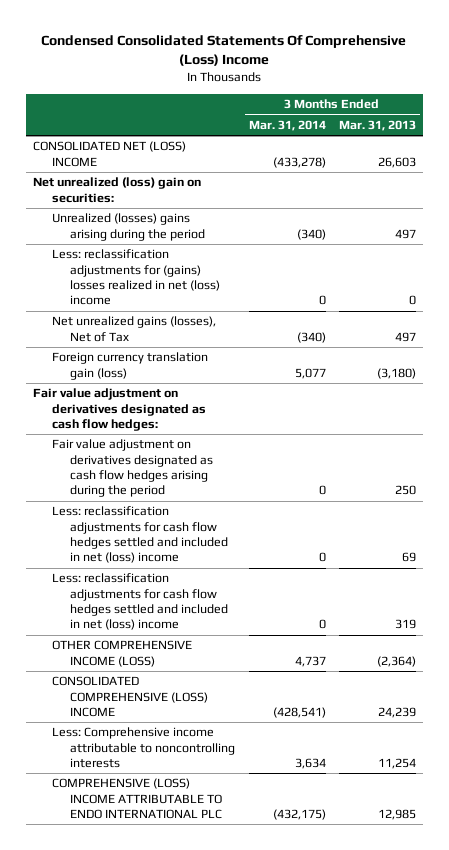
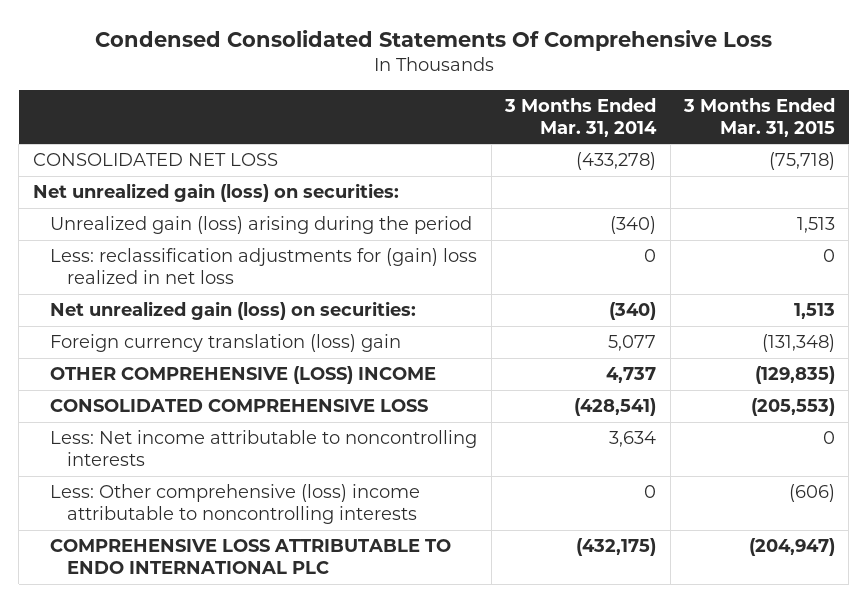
- Condensed Consolidated Statements Of Comprehensive (Loss) Income
+ Condensed Consolidated Statements Of Comprehensive Loss
- | 3 Months Ended Mar. 31, 2014 | 3 Months Ended Mar. 31, 2013
+ | 3 Months Ended Mar. 31, 2014 | 3 Months Ended Mar. 31, 2015
- CONSOLIDATED NET (LOSS) INCOME | (433,278) | 26,603
- Net unrealized (loss) gain on securities:
- Unrealized (losses) gains arising during the period | (340) | 497
- Less: reclassification adjustments for (gains) losses realized in net (loss) income | 0 | 0
- Net unrealized gains (losses), Net of Tax | (340) | 497
- Foreign currency translation gain (loss) | 5,077 | (3,180)
- Fair value adjustment on derivatives designated as cash flow hedges:
- Fair value adjustment on derivatives designated as cash flow hedges arising during the period | 0 | 250
- Less: reclassification adjustments for cash flow hedges settled and included in net (loss) income | 0 | 69
- Less: reclassification adjustments for cash flow hedges settled and included in net (loss) income | 0 | 319
- OTHER COMPREHENSIVE INCOME (LOSS) | 4,737 | (2,364)
- CONSOLIDATED COMPREHENSIVE (LOSS) INCOME | (428,541) | 24,239
- Less: Comprehensive income attributable to noncontrolling interests | 3,634 | 11,254
- COMPREHENSIVE (LOSS) INCOME ATTRIBUTABLE TO ENDO INTERNATIONAL PLC | (432,175) | 12,985
+ CONSOLIDATED NET LOSS | (433,278) | (75,718)
+ Net unrealized gain (loss) on securities:
+ Unrealized gain (loss) arising during the period | (340) | 1,513
+ Less: reclassification adjustments for (gain) loss realized in net loss | 0 | 0
+ Net unrealized gain (loss) on securities: | (340) | 1,513
+ Foreign currency translation (loss) gain | 5,077 | (131,348)
+ OTHER COMPREHENSIVE (LOSS) INCOME | 4,737 | (129,835)
+ CONSOLIDATED COMPREHENSIVE LOSS | (428,541) | (205,553)
+ Less: Net income attributable to noncontrolling interests | 3,634 | 0
+ Less: Other comprehensive (loss) income attributable to noncontrolling interests | 0 | (606)
+ COMPREHENSIVE LOSS ATTRIBUTABLE TO ENDO INTERNATIONAL PLC | (432,175) | (204,947)

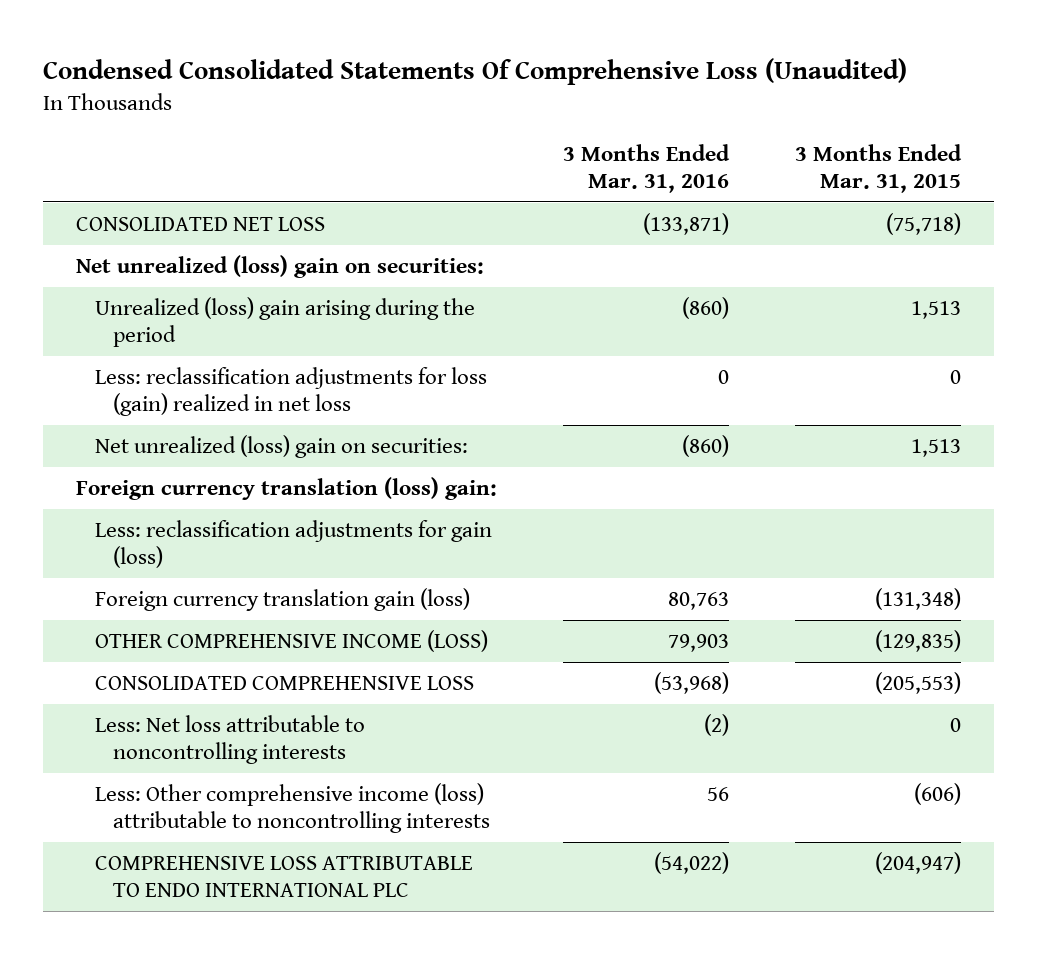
- Condensed Consolidated Statements Of Comprehensive Loss
+ Condensed Consolidated Statements Of Comprehensive Loss (Unaudited)
- | 3 Months Ended Mar. 31, 2014 | 3 Months Ended Mar. 31, 2015
+ | 3 Months Ended Mar. 31, 2016 | 3 Months Ended Mar. 31, 2015
- Net unrealized gain (loss) on securities:
- Unrealized gain (loss) arising during the period | (340) | 1,513
- Less: reclassification adjustments for (gain) loss realized in net loss | 0 | 0
- Net unrealized gain (loss) on securities: | (340) | 1,513
- Foreign currency translation (loss) gain | 5,077 | (131,348)
- OTHER COMPREHENSIVE (LOSS) INCOME | 4,737 | (129,835)
+ Net unrealized (loss) gain on securities:
+ Unrealized (loss) gain arising during the period | (860) | 1,513
+ Less: reclassification adjustments for loss (gain) realized in net loss | 0 | 0
+ Net unrealized (loss) gain on securities: | (860) | 1,513
+ Foreign currency translation (loss) gain:
+ Less: reclassification adjustments for gain (loss)
+ Foreign currency translation gain (loss) | 80,763 | (131,348)
+ OTHER COMPREHENSIVE INCOME (LOSS) | 79,903 | (129,835)
- Less: Net income attributable to noncontrolling interests | 3,634 | 0
- Less: Other comprehensive (loss) income attributable to noncontrolling interests | 0 | (606)
+ Less: Net loss attributable to noncontrolling interests | (2) | 0
+ Less: Other comprehensive income (loss) attributable to noncontrolling interests | 56 | (606)

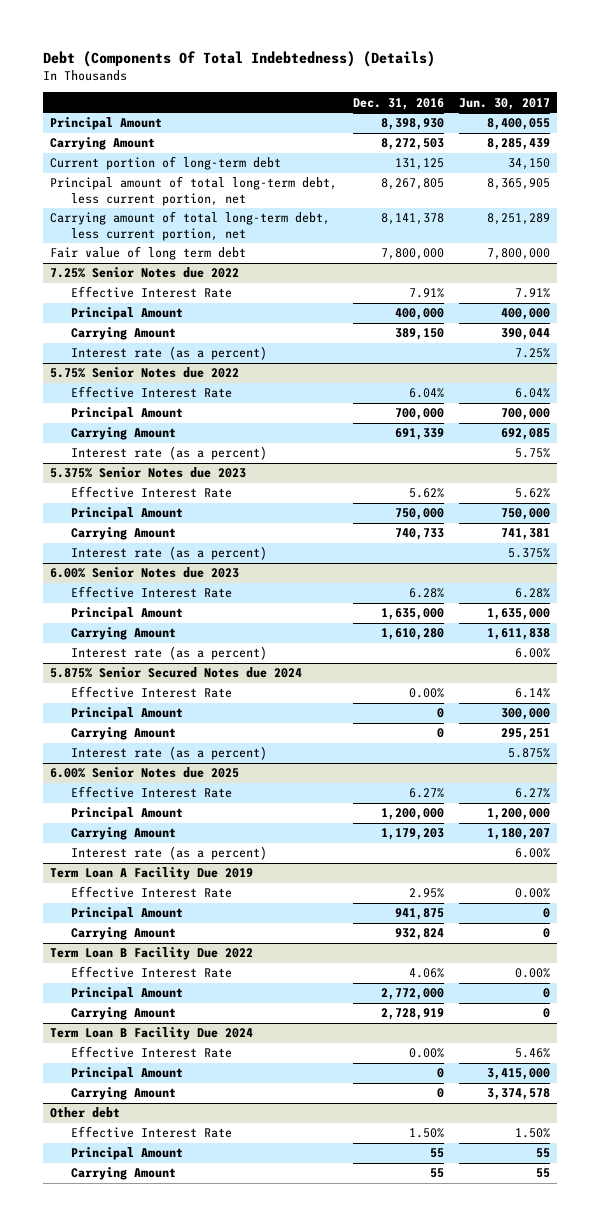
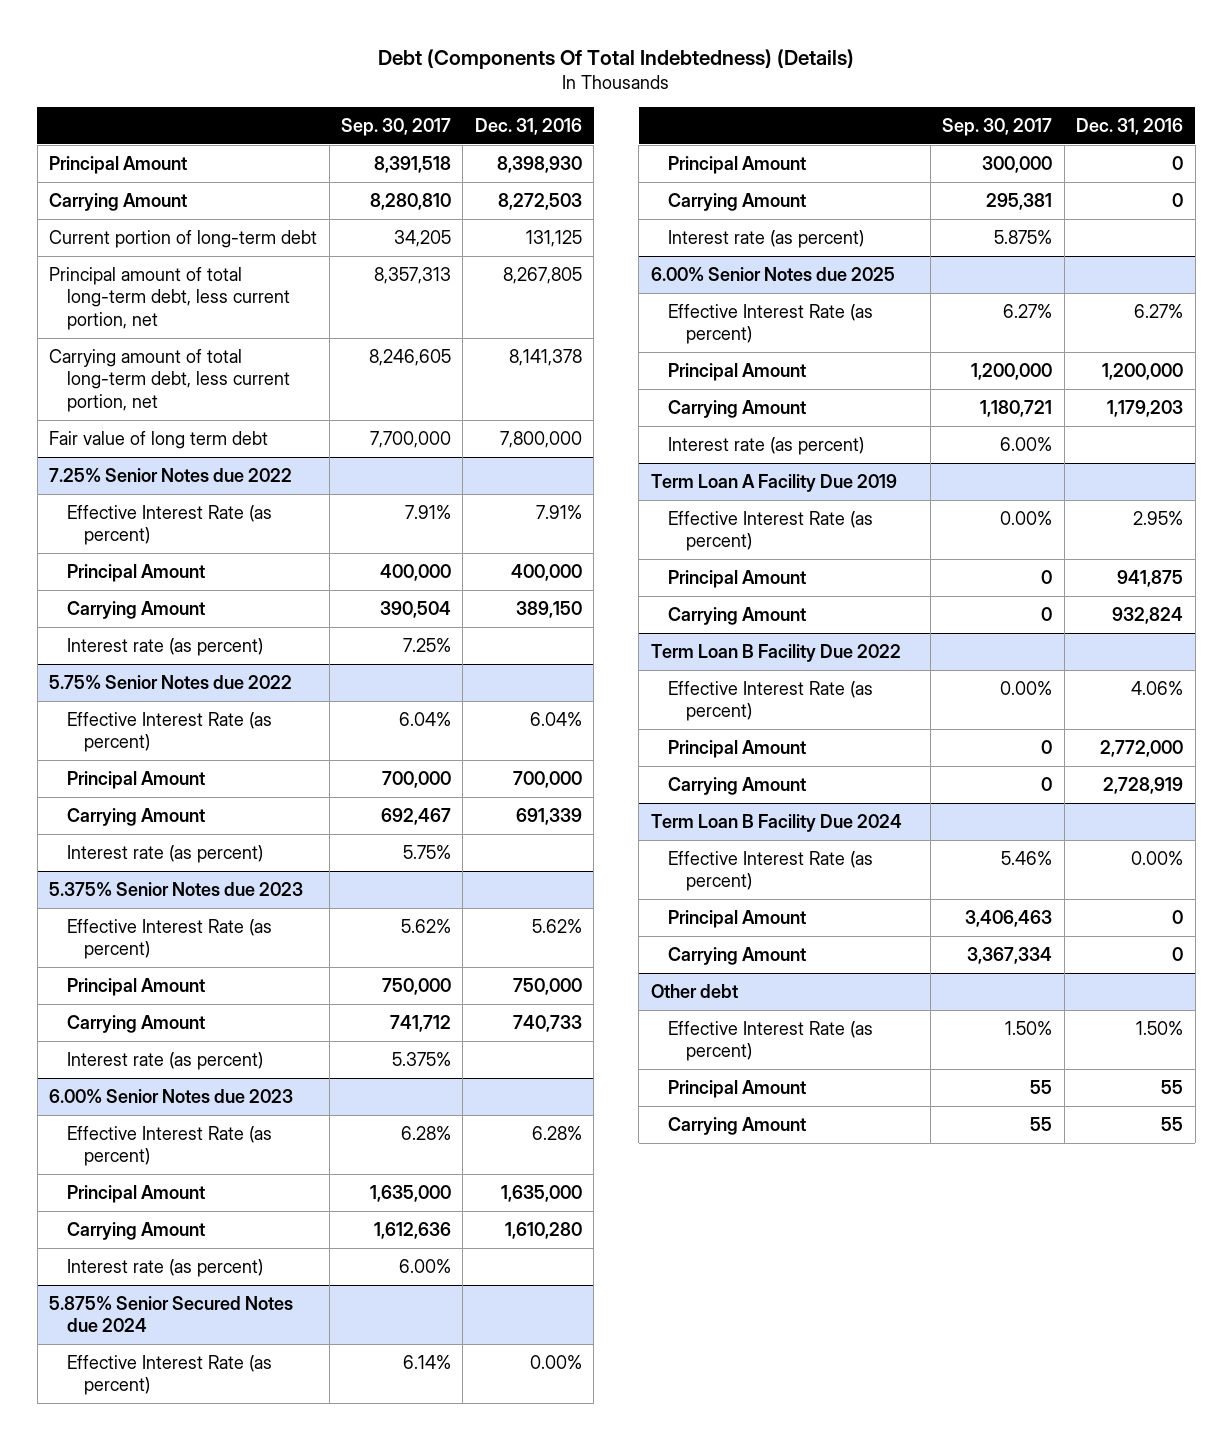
- | Dec. 31, 2016 | Jun. 30, 2017
+ | Sep. 30, 2017 | Dec. 31, 2016
@ 7.25% Senior Notes due 2022
- Effective Interest Rate | 7.91% | 7.91%
+ Effective Interest Rate (as percent) | 7.91% | 7.91%
- Interest rate (as a percent) | | 7.25%
+ Interest rate (as percent) | 7.25% |
@ 5.75% Senior Notes due 2022
- Effective Interest Rate | 6.04% | 6.04%
+ Effective Interest Rate (as percent) | 6.04% | 6.04%
- Interest rate (as a percent) | | 5.75%
+ Interest rate (as percent) | 5.75% |
@ 5.375% Senior Notes due 2023
- Effective Interest Rate | 5.62% | 5.62%
+ Effective Interest Rate (as percent) | 5.62% | 5.62%
- Interest rate (as a percent) | | 5.375%
+ Interest rate (as percent) | 5.375% |
@ 6.00% Senior Notes due 2023
- Effective Interest Rate | 6.28% | 6.28%
+ Effective Interest Rate (as percent) | 6.28% | 6.28%
- Interest rate (as a percent) | | 6.00%
+ Interest rate (as percent) | 6.00% |
@ 5.875% Senior Secured Notes due 2024
- Effective Interest Rate | 0.00% | 6.14%
+ Effective Interest Rate (as percent) | 6.14% | 0.00%
- Interest rate (as a percent) | | 5.875%
+ Interest rate (as percent) | 5.875% |
@ 6.00% Senior Notes due 2025
- Effective Interest Rate | 6.27% | 6.27%
+ Effective Interest Rate (as percent) | 6.27% | 6.27%
- Interest rate (as a percent) | | 6.00%
+ Interest rate (as percent) | 6.00% |
@ Term Loan A Facility Due 2019
- Effective Interest Rate | 2.95% | 0.00%
+ Effective Interest Rate (as percent) | 0.00% | 2.95%
@ Term Loan B Facility Due 2022
- Effective Interest Rate | 4.06% | 0.00%
+ Effective Interest Rate (as percent) | 0.00% | 4.06%
@ Term Loan B Facility Due 2024
- Effective Interest Rate | 0.00% | 5.46%
+ Effective Interest Rate (as percent) | 5.46% | 0.00%
@ Other debt
- Effective Interest Rate | 1.50% | 1.50%
+ Effective Interest Rate (as percent) | 1.50% | 1.50%

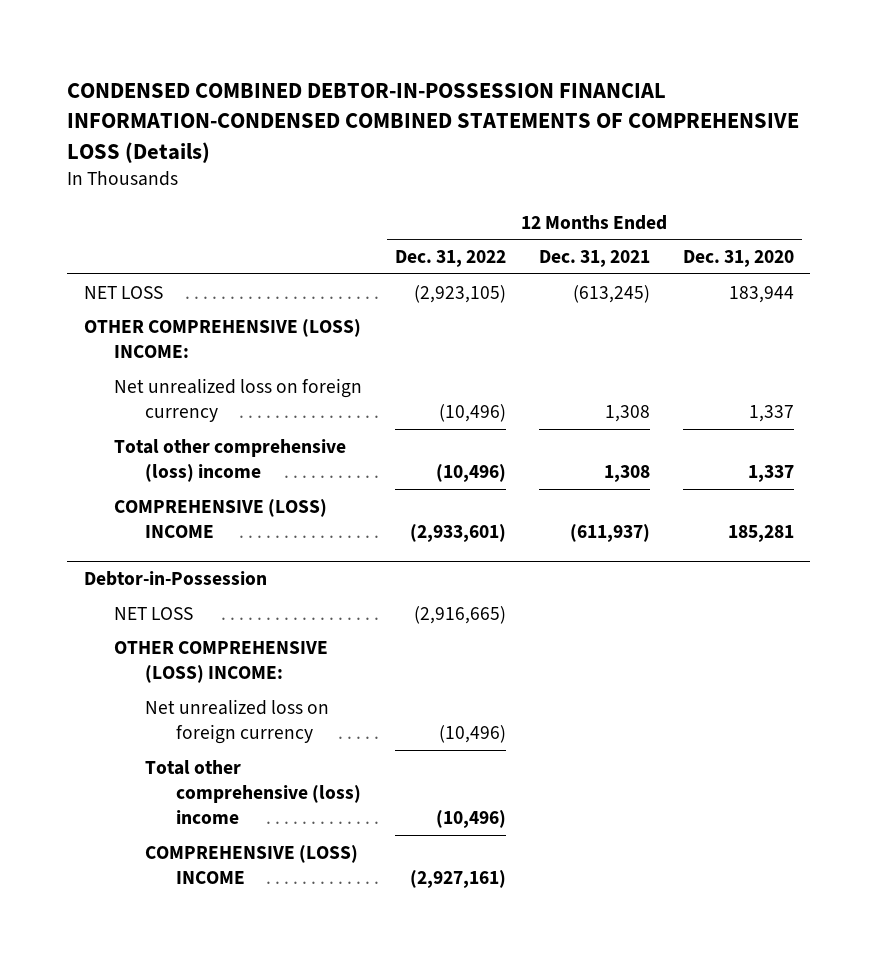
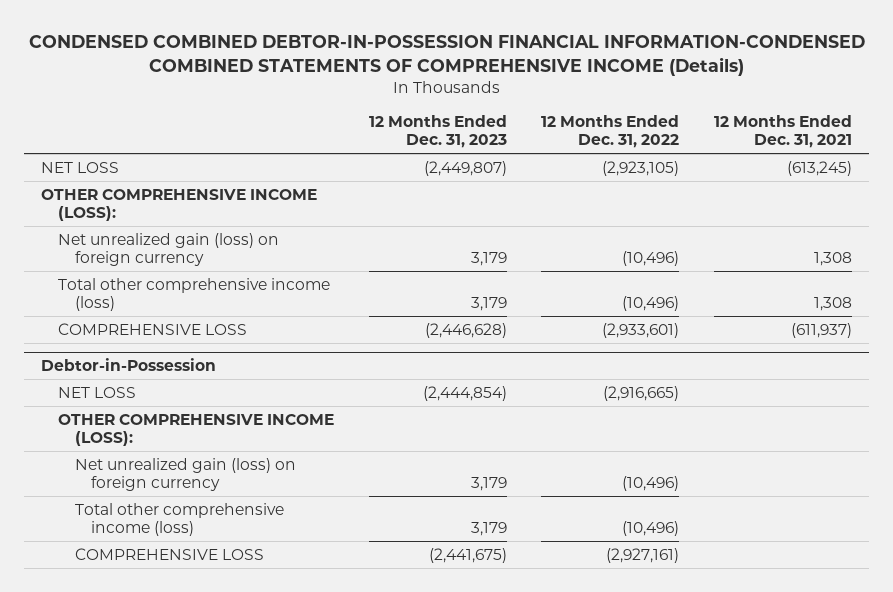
- CONDENSED COMBINED DEBTOR-IN-POSSESSION FINANCIAL INFORMATION-CONDENSED COMBINED STATEMENTS OF COMPREHENSIVE LOSS (Details)
+ CONDENSED COMBINED DEBTOR-IN-POSSESSION FINANCIAL INFORMATION-CONDENSED COMBINED STATEMENTS OF COMPREHENSIVE INCOME (Details)
- | 12 Months Ended Dec. 31, 2022 | 12 Months Ended Dec. 31, 2021 | 12 Months Ended Dec. 31, 2020
+ | 12 Months Ended Dec. 31, 2023 | 12 Months Ended Dec. 31, 2022 | 12 Months Ended Dec. 31, 2021
- OTHER COMPREHENSIVE (LOSS) INCOME:
- Net unrealized loss on foreign currency | (10,496) | 1,308 | 1,337
- Total other comprehensive (loss) income | (10,496) | 1,308 | 1,337
- COMPREHENSIVE (LOSS) INCOME | (2,933,601) | (611,937) | 185,281
+ OTHER COMPREHENSIVE INCOME (LOSS):
+ Net unrealized gain (loss) on foreign currency | 3,179 | (10,496) | 1,308
+ Total other comprehensive income (loss) | 3,179 | (10,496) | 1,308
+ COMPREHENSIVE LOSS | (2,446,628) | (2,933,601) | (611,937)
@ Debtor-in-Possession
- OTHER COMPREHENSIVE (LOSS) INCOME:
- Net unrealized loss on foreign currency | (10,496) | |
- Total other comprehensive (loss) income | (10,496) | |
- COMPREHENSIVE (LOSS) INCOME | (2,927,161) | |
+ OTHER COMPREHENSIVE INCOME (LOSS):
+ Net unrealized gain (loss) on foreign currency | 3,179 | (10,496) |
+ Total other comprehensive income (loss) | 3,179 | (10,496) |
+ COMPREHENSIVE LOSS | (2,441,675) | (2,927,161) |

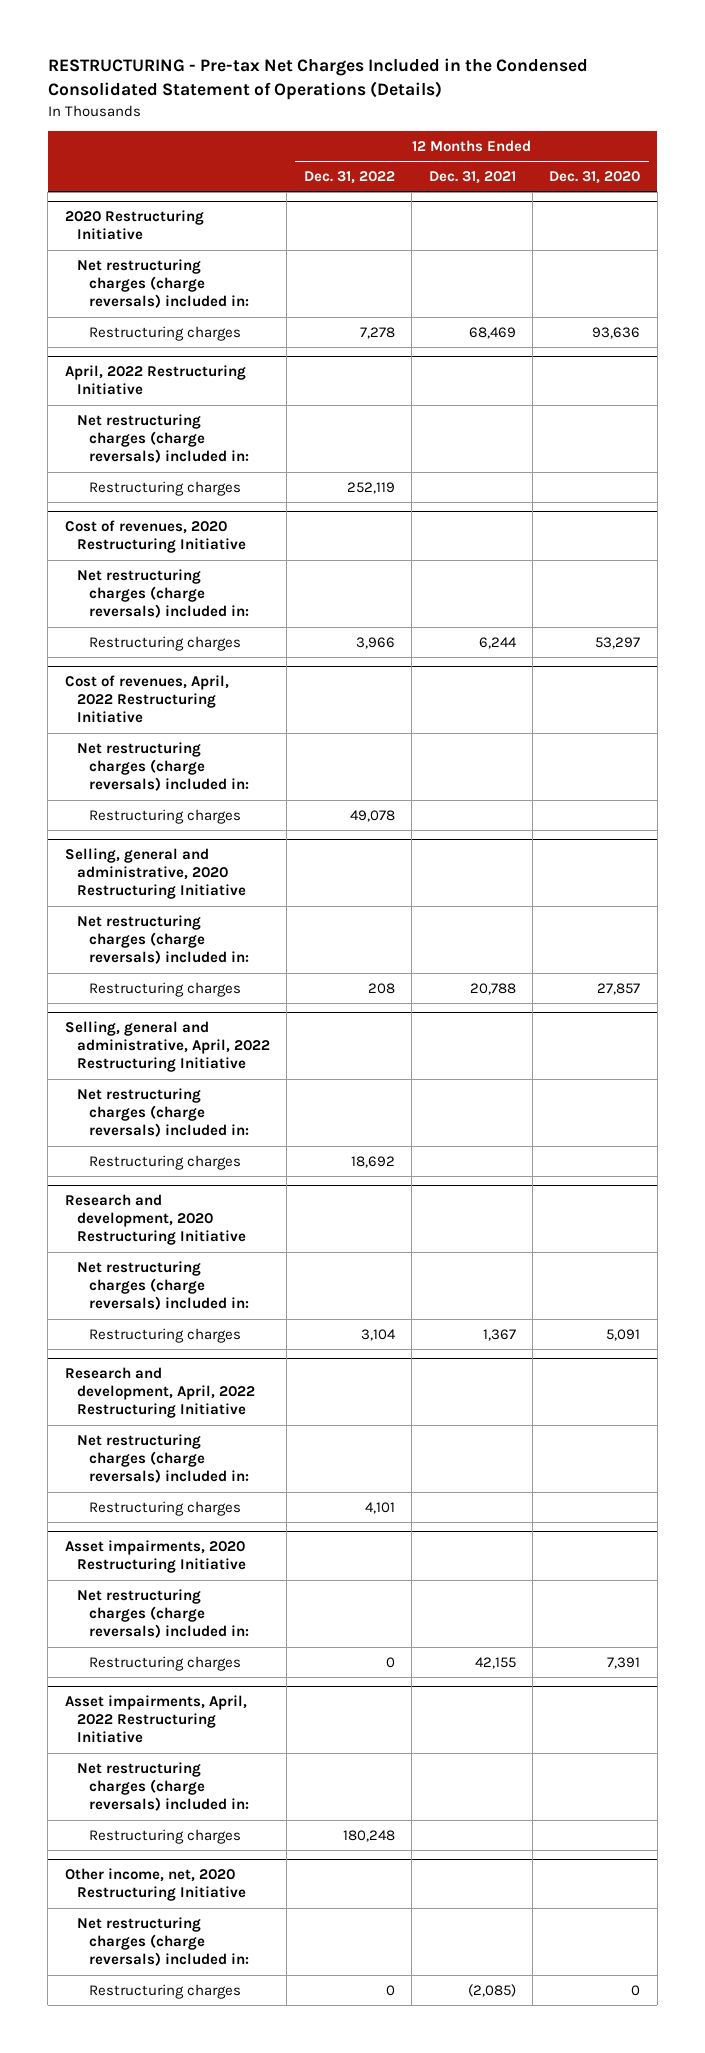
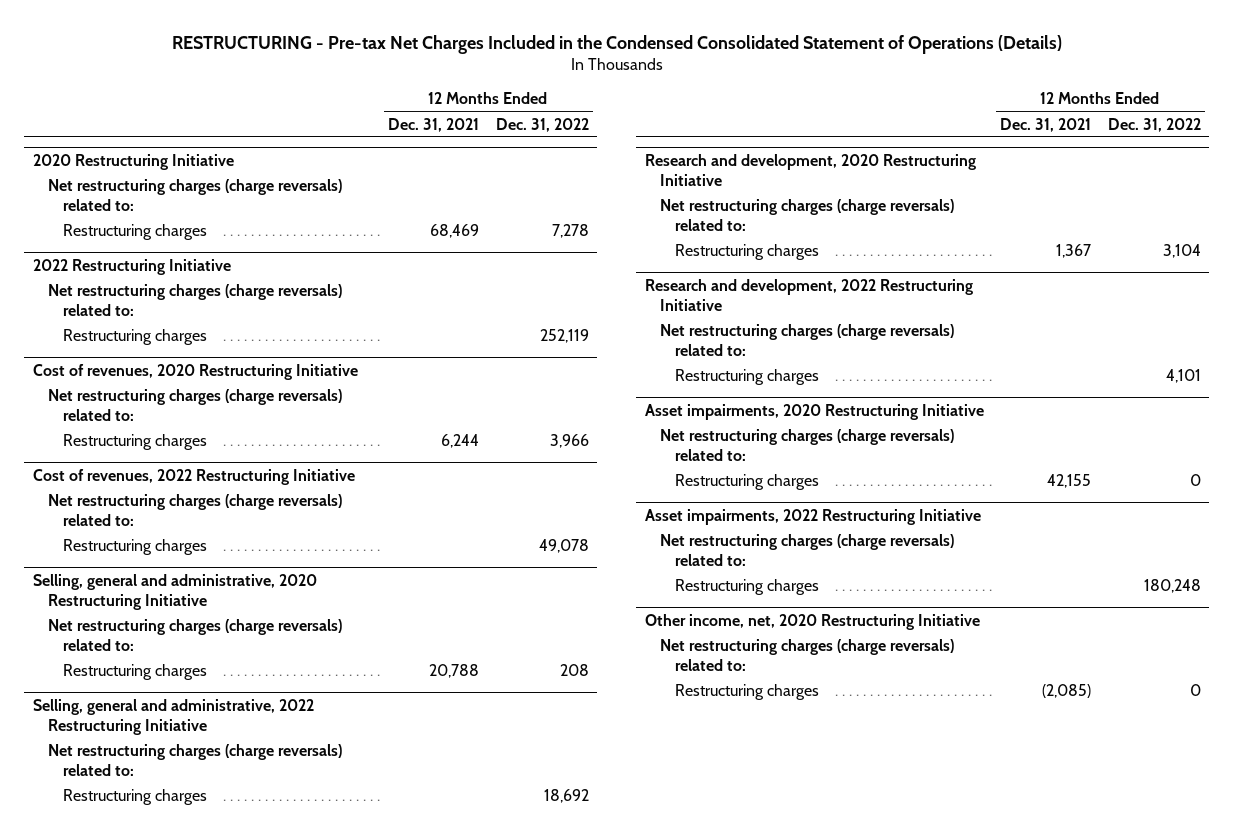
- | 12 Months Ended Dec. 31, 2022 | 12 Months Ended Dec. 31, 2021 | 12 Months Ended Dec. 31, 2020
+ | 12 Months Ended Dec. 31, 2021 | 12 Months Ended Dec. 31, 2022
@ 2020 Restructuring Initiative
- Net restructuring charges (charge reversals) included in:
+ Net restructuring charges (charge reversals) related to:
- April, 2022 Restructuring Initiative
- Net restructuring charges (charge reversals) included in:
+ 2022 Restructuring Initiative
+ Net restructuring charges (charge reversals) related to:
@ Cost of revenues, 2020 Restructuring Initiative
- Net restructuring charges (charge reversals) included in:
+ Net restructuring charges (charge reversals) related to:
- Cost of revenues, April, 2022 Restructuring Initiative
- Net restructuring charges (charge reversals) included in:
+ Cost of revenues, 2022 Restructuring Initiative
+ Net restructuring charges (charge reversals) related to:
@ Selling, general and administrative, 2020 Restructuring Initiative
- Net restructuring charges (charge reversals) included in:
+ Net restructuring charges (charge reversals) related to:
- Selling, general and administrative, April, 2022 Restructuring Initiative
- Net restructuring charges (charge reversals) included in:
+ Selling, general and administrative, 2022 Restructuring Initiative
+ Net restructuring charges (charge reversals) related to:
@ Research and development, 2020 Restructuring Initiative
- Net restructuring charges (charge reversals) included in:
+ Net restructuring charges (charge reversals) related to:
- Research and development, April, 2022 Restructuring Initiative
- Net restructuring charges (charge reversals) included in:
+ Research and development, 2022 Restructuring Initiative
+ Net restructuring charges (charge reversals) related to:
@ Asset impairments, 2020 Restructuring Initiative
- Net restructuring charges (charge reversals) included in:
+ Net restructuring charges (charge reversals) related to:
- Asset impairments, April, 2022 Restructuring Initiative
- Net restructuring charges (charge reversals) included in:
+ Asset impairments, 2022 Restructuring Initiative
+ Net restructuring charges (charge reversals) related to:
@ Other income, net, 2020 Restructuring Initiative
- Net restructuring charges (charge reversals) included in:
+ Net restructuring charges (charge reversals) related to:

